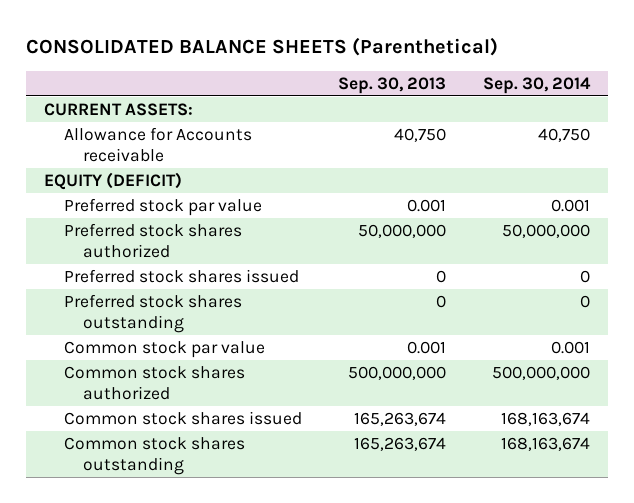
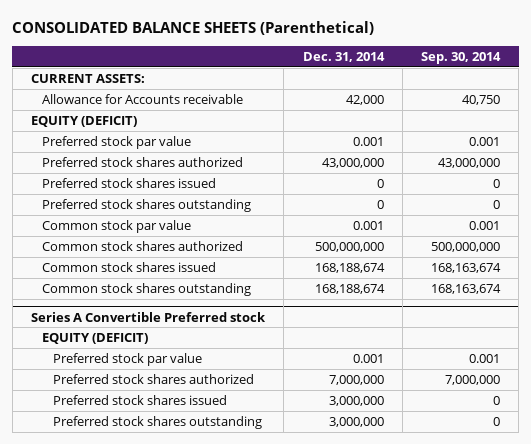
- | Sep. 30, 2013 | Sep. 30, 2014
+ | Dec. 31, 2014 | Sep. 30, 2014
- Preferred stock shares authorized | 50,000,000 | 50,000,000
+ Preferred stock shares authorized | 43,000,000 | 43,000,000
+ Series A Convertible Preferred stock
+ EQUITY (DEFICIT)
+ Preferred stock par value | 0.001 | 0.001
+ Preferred stock shares authorized | 7,000,000 | 7,000,000
+ Preferred stock shares issued | 3,000,000 | 0
+ Preferred stock shares outstanding | 3,000,000 | 0

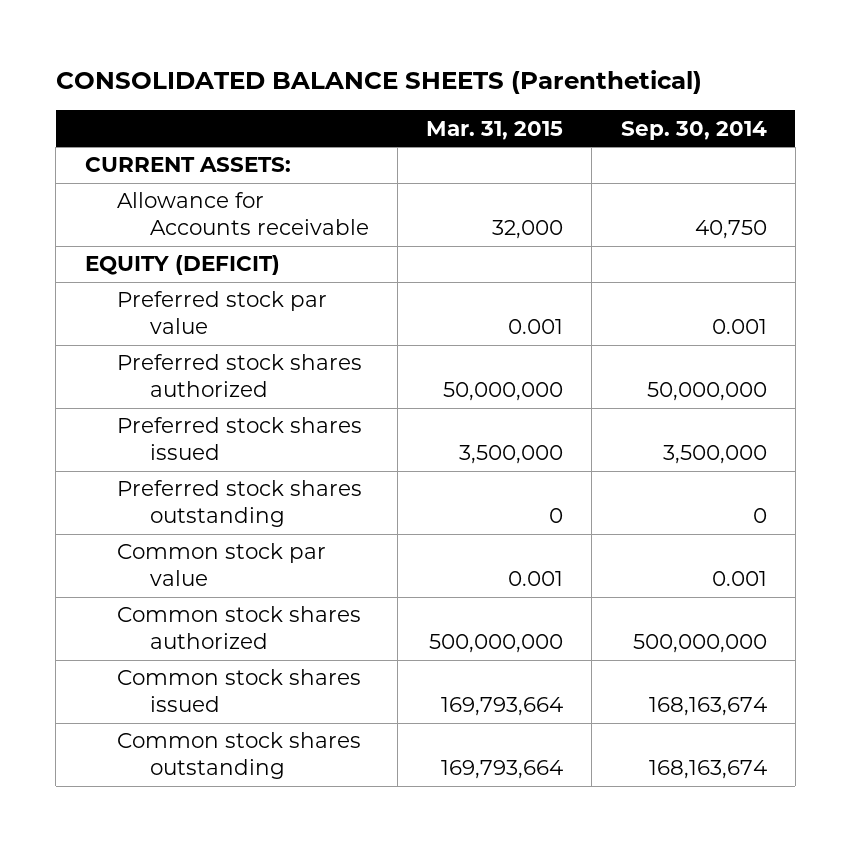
- | Dec. 31, 2014 | Sep. 30, 2014
+ | Mar. 31, 2015 | Sep. 30, 2014
- Preferred stock shares authorized | 43,000,000 | 43,000,000
- Preferred stock shares issued | 0 | 0
+ Preferred stock shares authorized | 50,000,000 | 50,000,000
+ Preferred stock shares issued | 3,500,000 | 3,500,000
- Series A Convertible Preferred stock
- EQUITY (DEFICIT)
- Preferred stock par value | 0.001 | 0.001
- Preferred stock shares authorized | 7,000,000 | 7,000,000
- Preferred stock shares issued | 3,000,000 | 0
- Preferred stock shares outstanding | 3,000,000 | 0

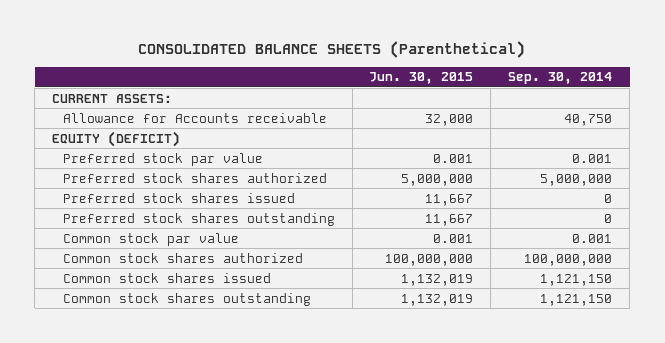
- | Mar. 31, 2015 | Sep. 30, 2014
+ | Jun. 30, 2015 | Sep. 30, 2014
- Preferred stock shares authorized | 50,000,000 | 50,000,000
- Preferred stock shares issued | 3,500,000 | 3,500,000
+ Preferred stock shares authorized | 5,000,000 | 5,000,000
+ Preferred stock shares issued | 11,667 | 0
- Common stock shares authorized | 500,000,000 | 500,000,000
- Common stock shares issued | 169,793,664 | 168,163,674
- Common stock shares outstanding | 169,793,664 | 168,163,674
+ Common stock shares authorized | 100,000,000 | 100,000,000
+ Common stock shares issued | 1,132,019 | 1,121,150
+ Common stock shares outstanding | 1,132,019 | 1,121,150

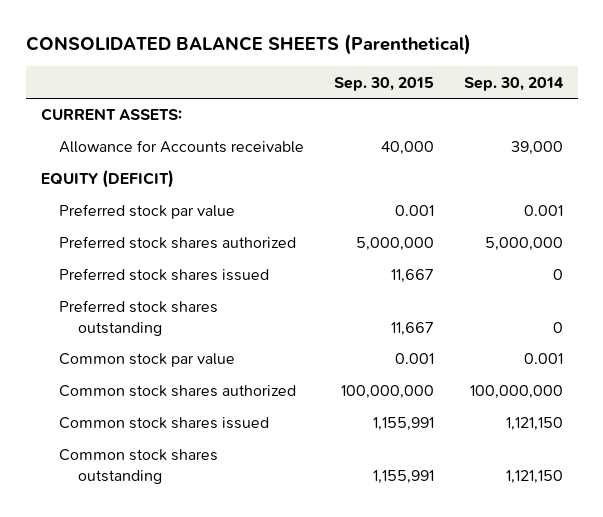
- | Jun. 30, 2015 | Sep. 30, 2014
+ | Sep. 30, 2015 | Sep. 30, 2014
- Allowance for Accounts receivable | 32,000 | 40,750
+ Allowance for Accounts receivable | 40,000 | 39,000

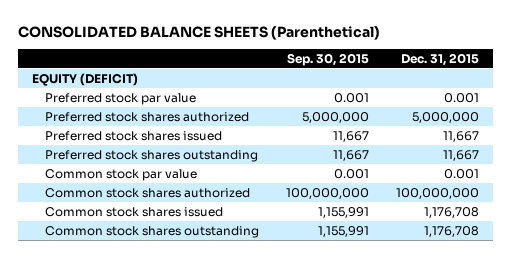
- | Sep. 30, 2015 | Sep. 30, 2014
+ | Sep. 30, 2015 | Dec. 31, 2015
- CURRENT ASSETS:
- Allowance for Accounts receivable | 40,000 | 39,000

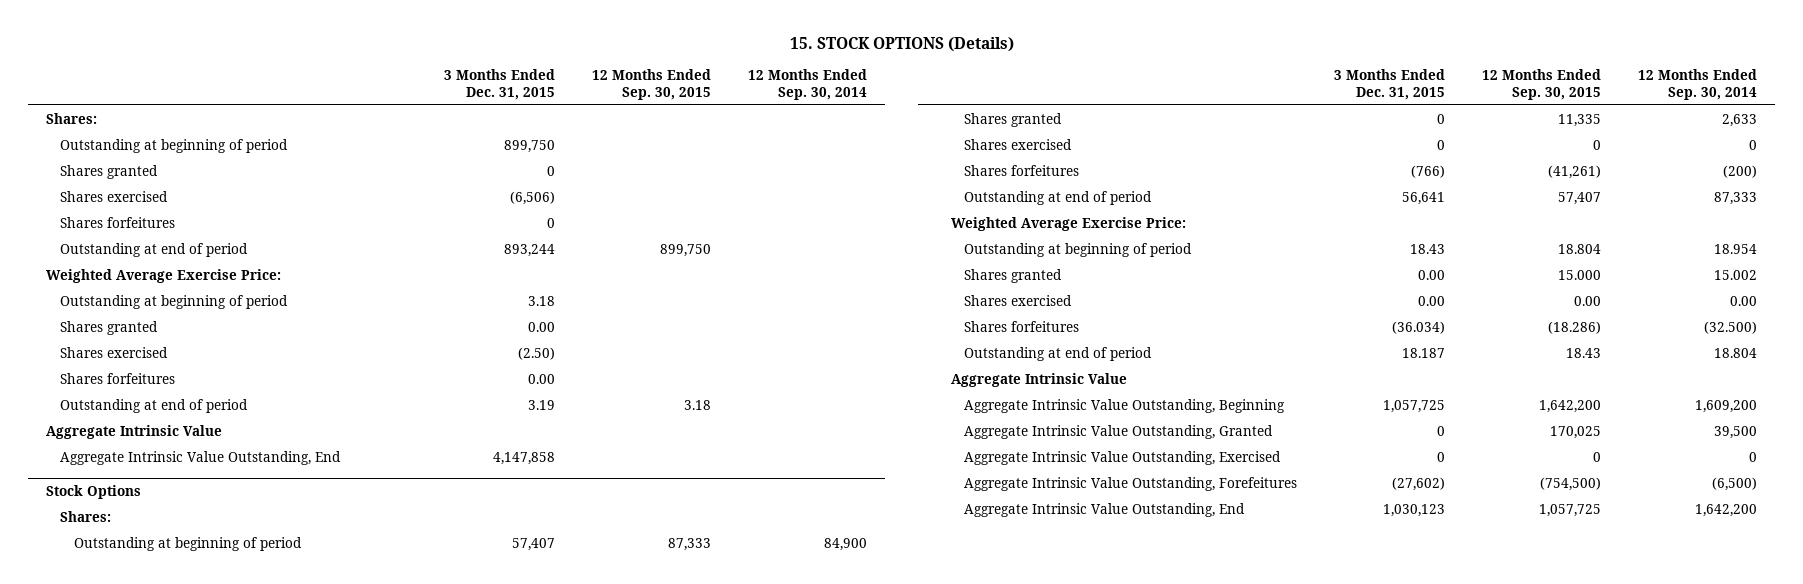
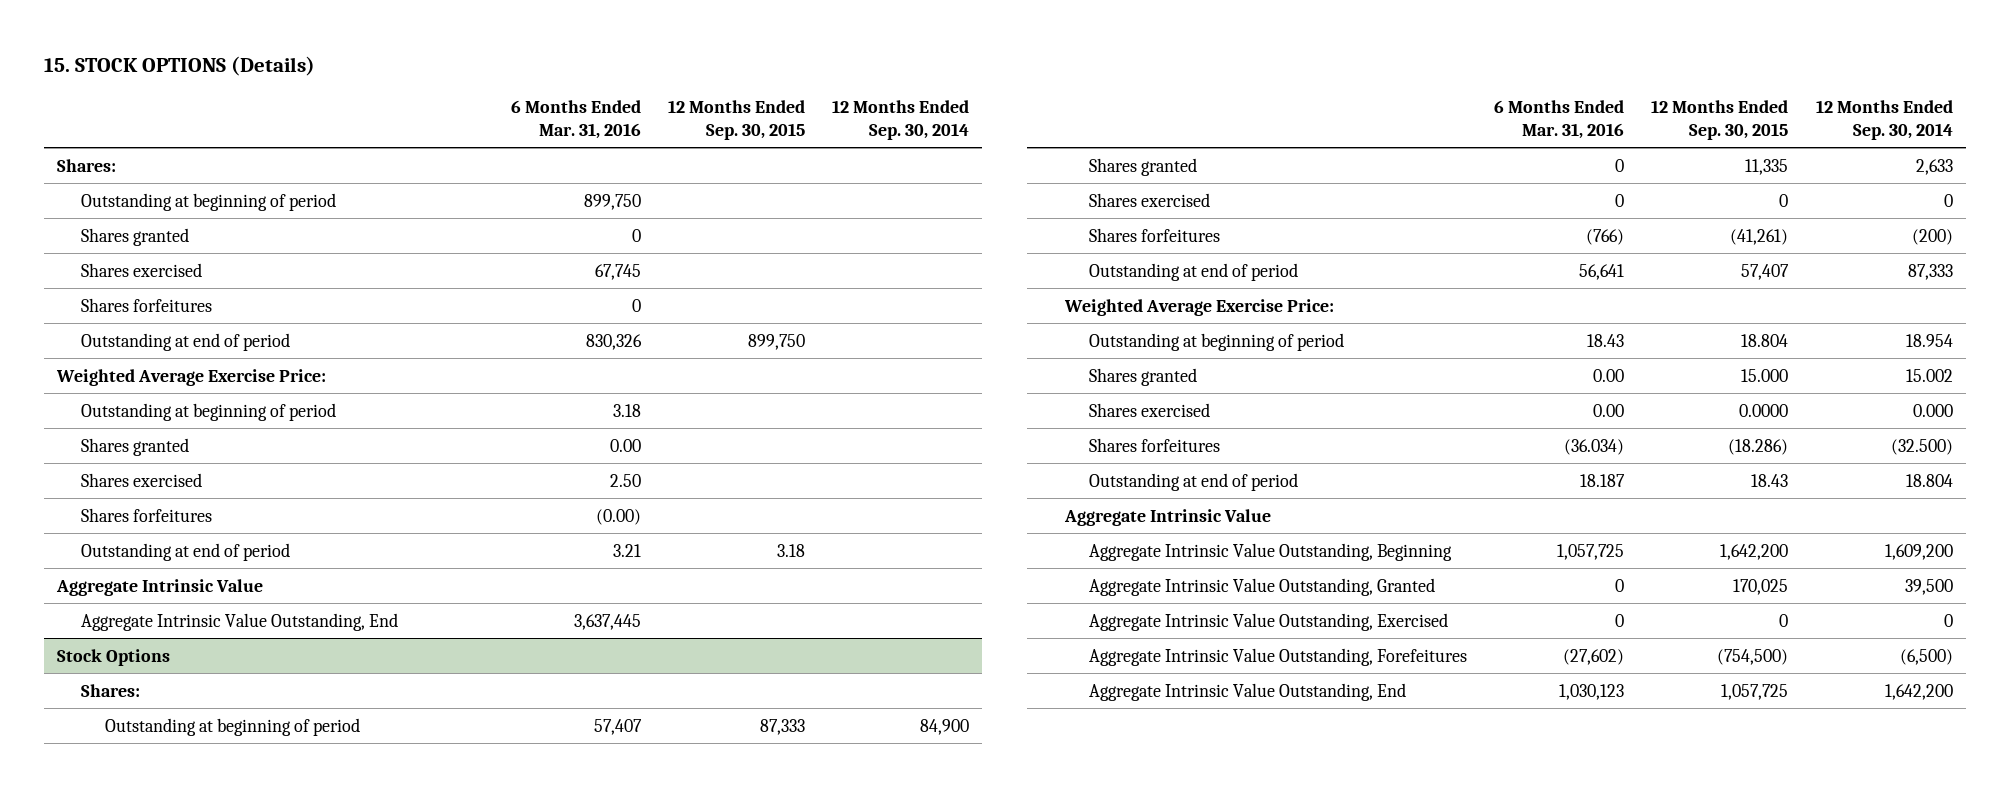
- | 3 Months Ended Dec. 31, 2015 | 12 Months Ended Sep. 30, 2015 | 12 Months Ended Sep. 30, 2014
+ | 6 Months Ended Mar. 31, 2016 | 12 Months Ended Sep. 30, 2015 | 12 Months Ended Sep. 30, 2014
@ Stock Options
- Shares exercised | 0.00 | 0.00 | 0.00
+ Shares exercised | 0.00 | 0.0000 | 0.000

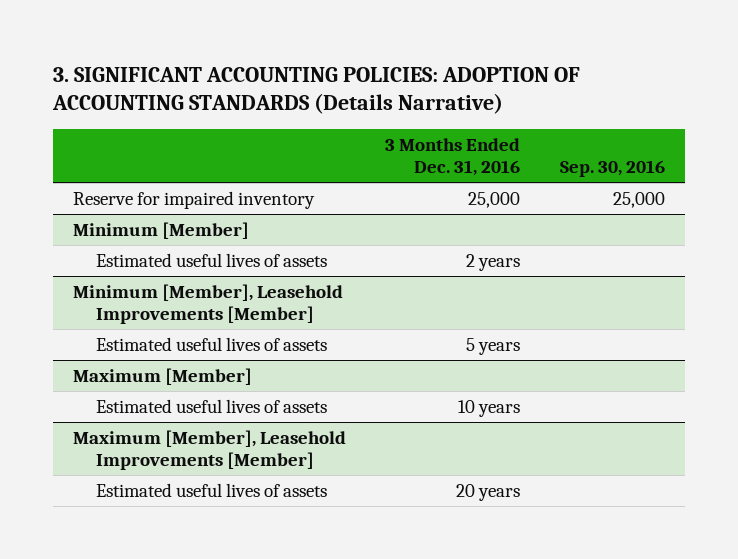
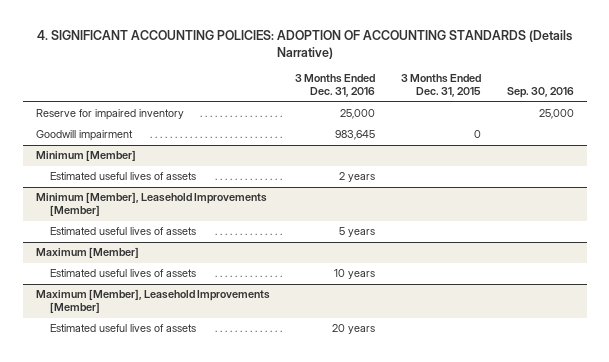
- 3. SIGNIFICANT ACCOUNTING POLICIES: ADOPTION OF ACCOUNTING STANDARDS (Details Narrative)
+ 4. SIGNIFICANT ACCOUNTING POLICIES: ADOPTION OF ACCOUNTING STANDARDS (Details Narrative)
- | 3 Months Ended Dec. 31, 2016 | Sep. 30, 2016
+ | 3 Months Ended Dec. 31, 2016 | 3 Months Ended Dec. 31, 2015 | Sep. 30, 2016
+ Goodwill impairment | 983,645 | 0 |

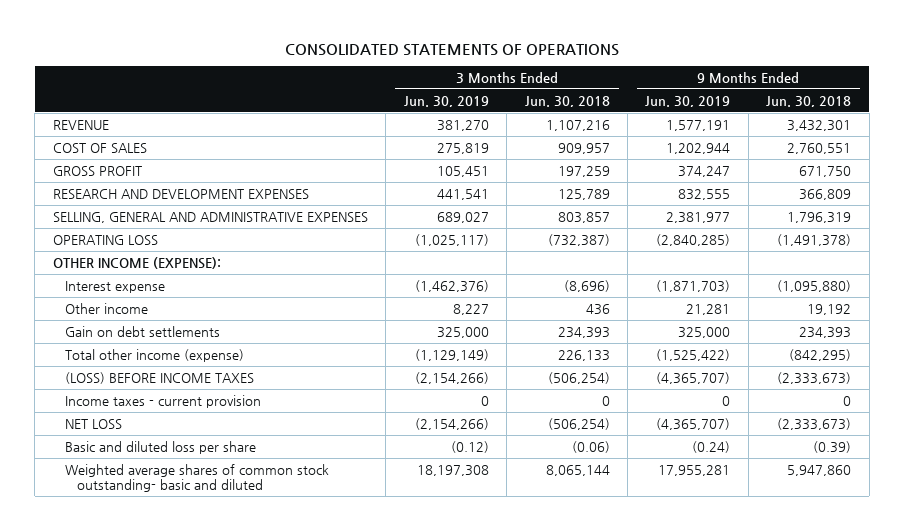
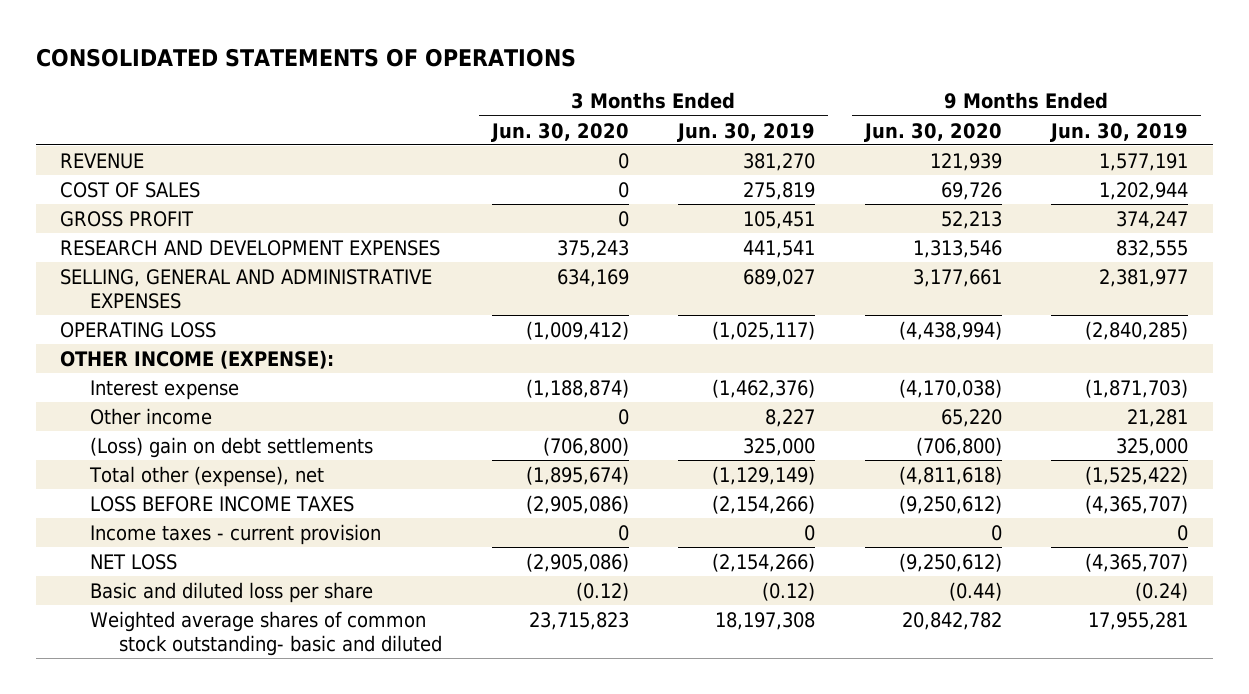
- | 3 Months Ended Jun. 30, 2019 | 3 Months Ended Jun. 30, 2018 | 9 Months Ended Jun. 30, 2019 | 9 Months Ended Jun. 30, 2018
+ | 3 Months Ended Jun. 30, 2020 | 3 Months Ended Jun. 30, 2019 | 9 Months Ended Jun. 30, 2020 | 9 Months Ended Jun. 30, 2019
- Gain on debt settlements | 325,000 | 234,393 | 325,000 | 234,393
- Total other income (expense) | (1,129,149) | 226,133 | (1,525,422) | (842,295)
- (LOSS) BEFORE INCOME TAXES | (2,154,266) | (506,254) | (4,365,707) | (2,333,673)
+ (Loss) gain on debt settlements | (706,800) | 325,000 | (706,800) | 325,000
+ Total other (expense), net | (1,895,674) | (1,129,149) | (4,811,618) | (1,525,422)
+ LOSS BEFORE INCOME TAXES | (2,905,086) | (2,154,266) | (9,250,612) | (4,365,707)

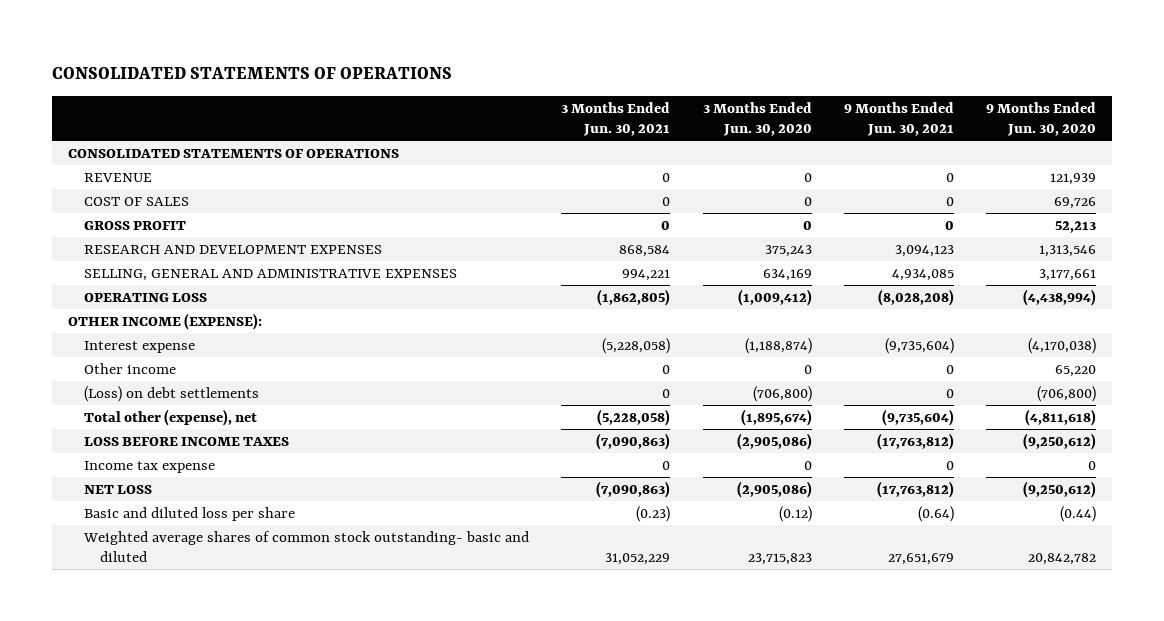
- | 3 Months Ended Jun. 30, 2020 | 3 Months Ended Jun. 30, 2019 | 9 Months Ended Jun. 30, 2020 | 9 Months Ended Jun. 30, 2019
+ | 3 Months Ended Jun. 30, 2021 | 3 Months Ended Jun. 30, 2020 | 9 Months Ended Jun. 30, 2021 | 9 Months Ended Jun. 30, 2020
+ CONSOLIDATED STATEMENTS OF OPERATIONS
- (Loss) gain on debt settlements | (706,800) | 325,000 | (706,800) | 325,000
+ (Loss) on debt settlements | 0 | (706,800) | 0 | (706,800)
- Income taxes - current provision | 0 | 0 | 0 | 0
+ Income tax expense | 0 | 0 | 0 | 0

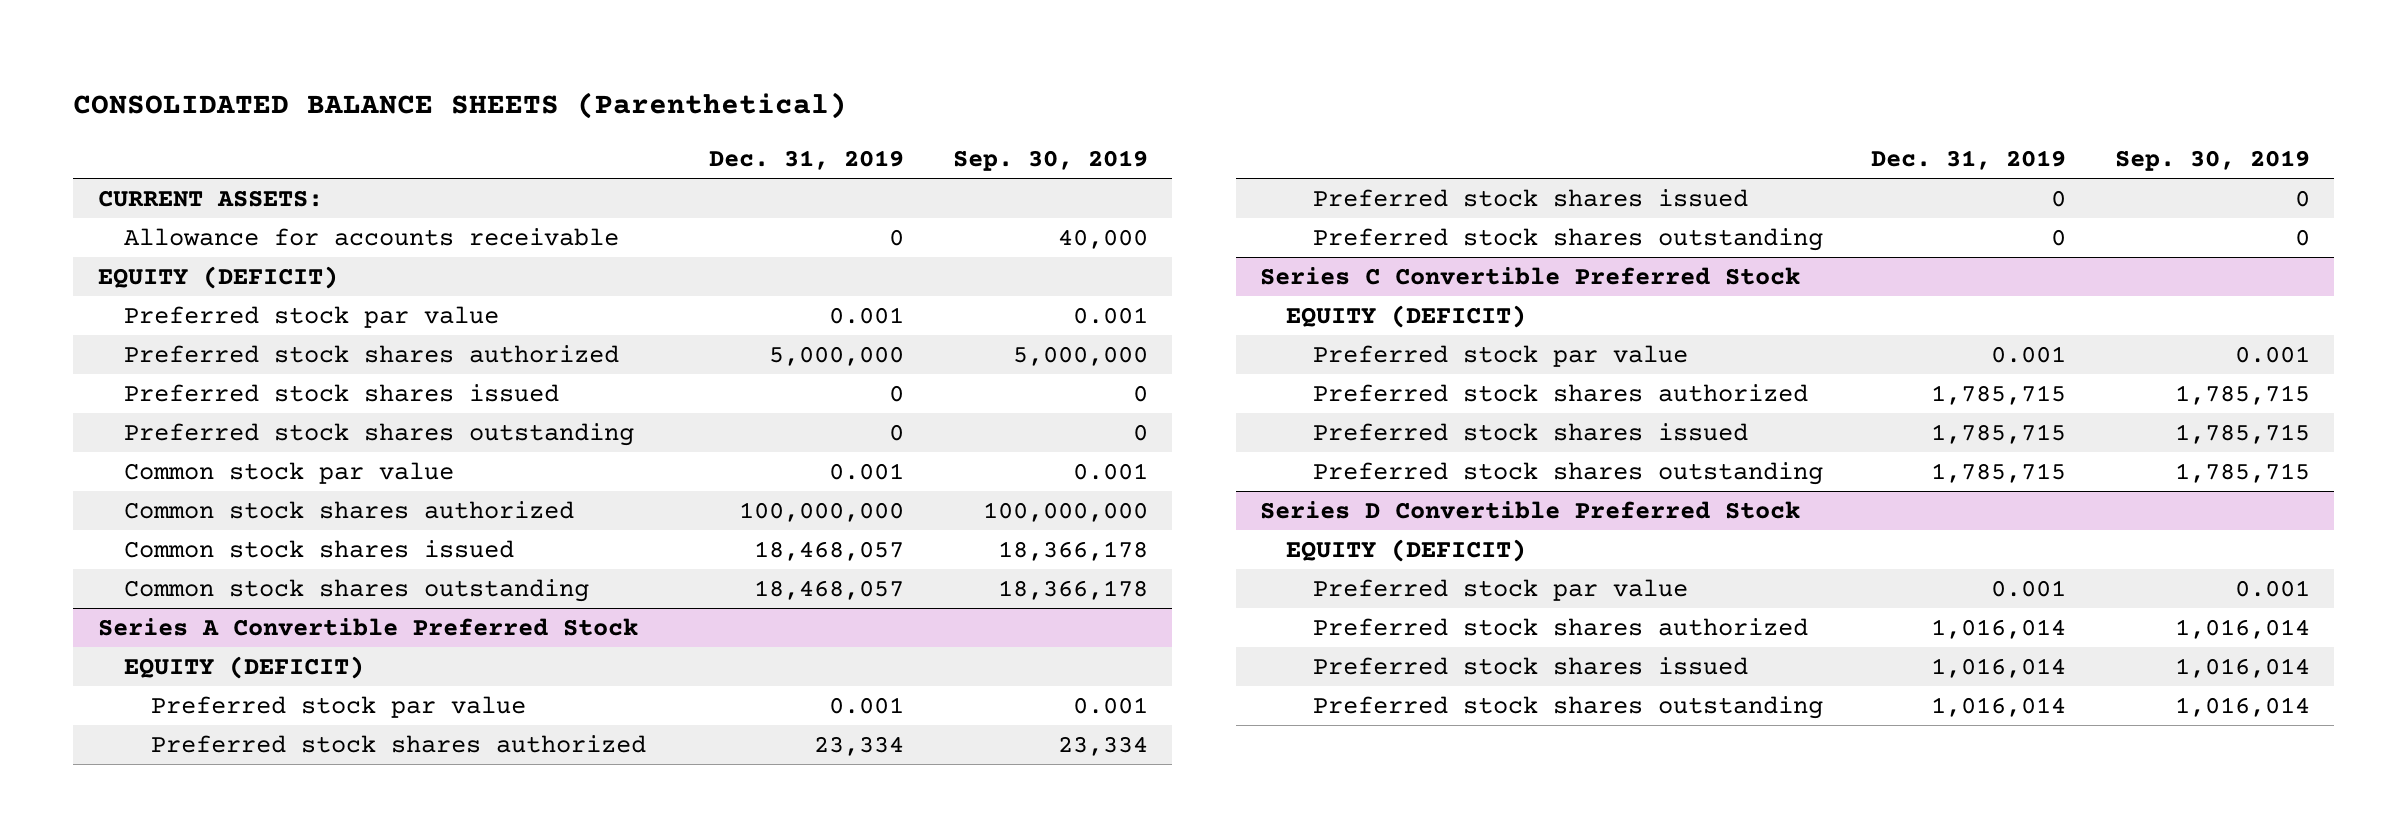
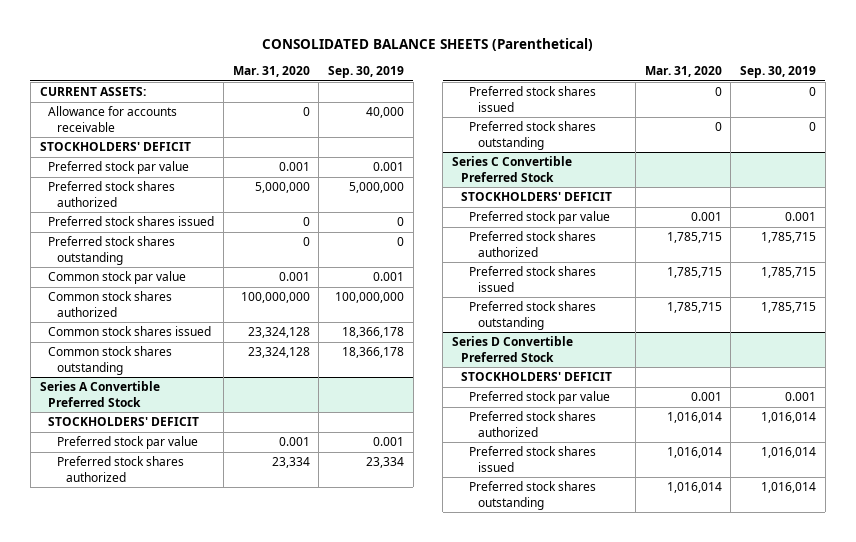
- | Dec. 31, 2019 | Sep. 30, 2019
+ | Mar. 31, 2020 | Sep. 30, 2019
- EQUITY (DEFICIT)
+ STOCKHOLDERS' DEFICIT
@ Series A Convertible Preferred Stock
- EQUITY (DEFICIT)
+ STOCKHOLDERS' DEFICIT
@ Series C Convertible Preferred Stock
- EQUITY (DEFICIT)
+ STOCKHOLDERS' DEFICIT
@ Series D Convertible Preferred Stock
- EQUITY (DEFICIT)
+ STOCKHOLDERS' DEFICIT

